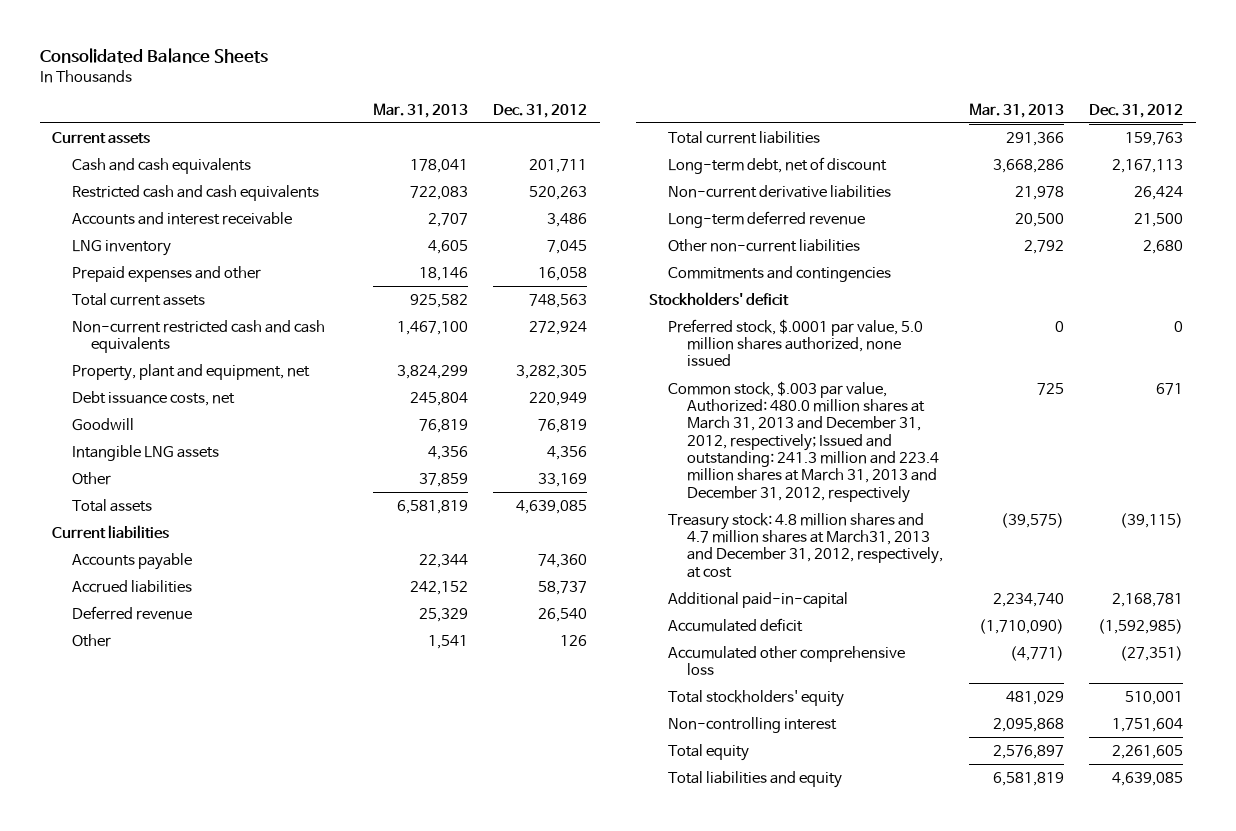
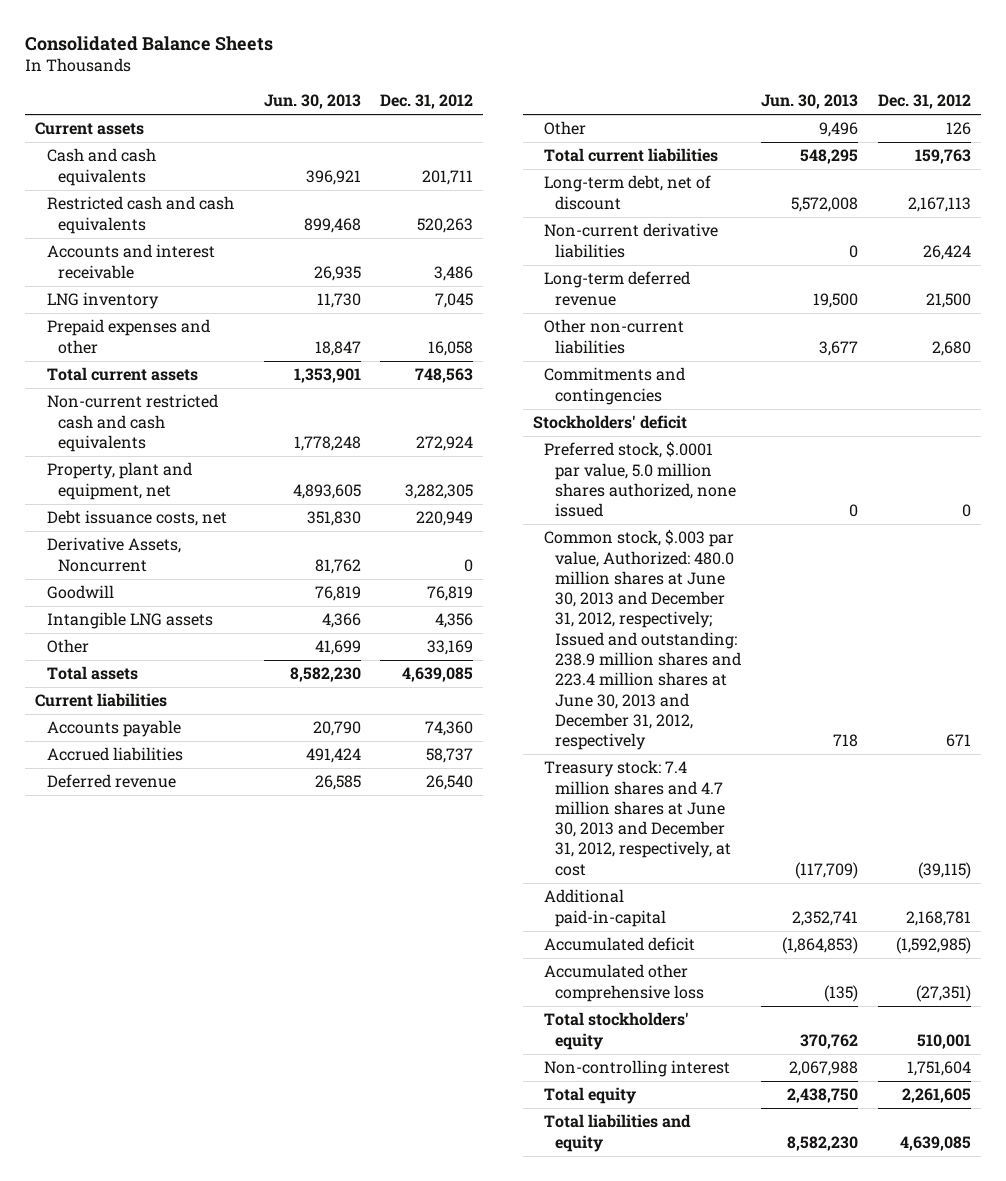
- | Mar. 31, 2013 | Dec. 31, 2012
+ | Jun. 30, 2013 | Dec. 31, 2012
+ Derivative Assets, Noncurrent | 81,762 | 0
- Common stock, $.003 par value, Authorized: 480.0 million shares at March 31, 2013 and December 31, 2012, respectively; Issued and outstanding: 241.3 million and 223.4 million shares at March 31, 2013 and December 31, 2012, respectively | 725 | 671
- Treasury stock: 4.8 million shares and 4.7 million shares at March31, 2013 and December 31, 2012, respectively, at cost | (39,575) | (39,115)
+ Common stock, $.003 par value, Authorized: 480.0 million shares at June 30, 2013 and December 31, 2012, respectively; Issued and outstanding: 238.9 million shares and 223.4 million shares at June 30, 2013 and December 31, 2012, respectively | 718 | 671
+ Treasury stock: 7.4 million shares and 4.7 million shares at June 30, 2013 and December 31, 2012, respectively, at cost | (117,709) | (39,115)

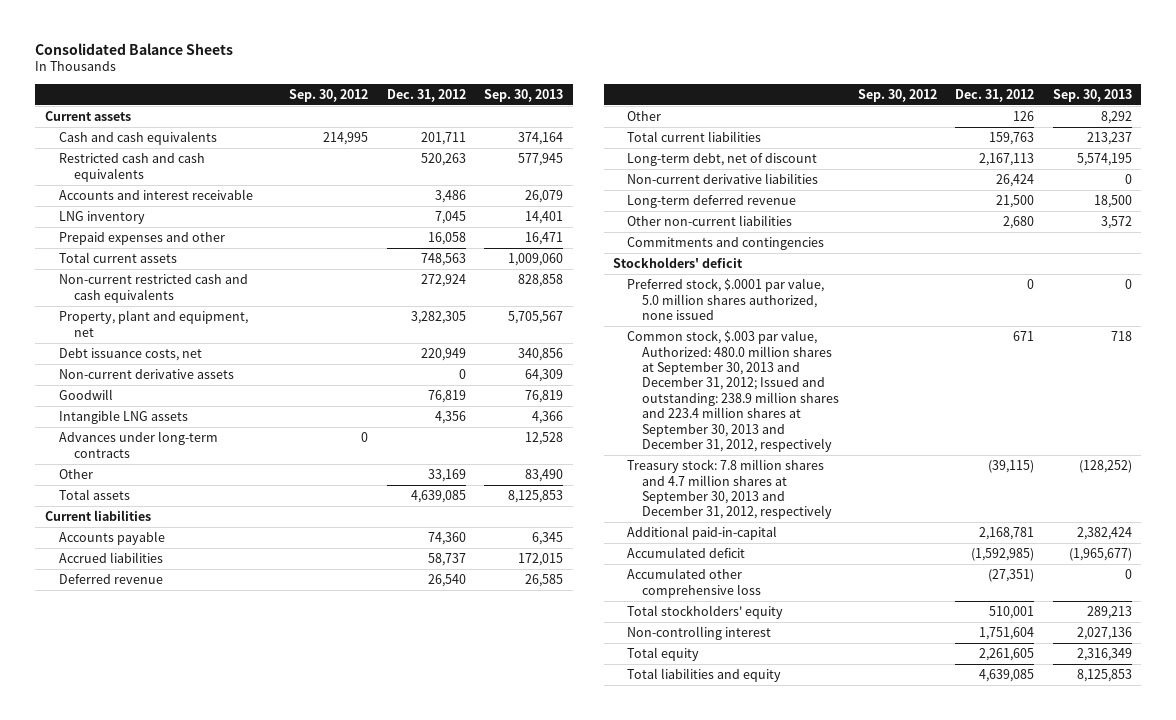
- | Jun. 30, 2013 | Dec. 31, 2012
+ | Sep. 30, 2012 | Dec. 31, 2012 | Sep. 30, 2013
- Derivative Assets, Noncurrent | 81,762 | 0
+ Non-current derivative assets | | 0 | 64,309
+ Advances under long-term contracts | 0 | | 12,528
- Common stock, $.003 par value, Authorized: 480.0 million shares at June 30, 2013 and December 31, 2012, respectively; Issued and outstanding: 238.9 million shares and 223.4 million shares at June 30, 2013 and December 31, 2012, respectively | 718 | 671
- Treasury stock: 7.4 million shares and 4.7 million shares at June 30, 2013 and December 31, 2012, respectively, at cost | (117,709) | (39,115)
+ Common stock, $.003 par value, Authorized: 480.0 million shares at September 30, 2013 and December 31, 2012; Issued and outstanding: 238.9 million shares and 223.4 million shares at September 30, 2013 and December 31, 2012, respectively | | 671 | 718
+ Treasury stock: 7.8 million shares and 4.7 million shares at September 30, 2013 and December 31, 2012, respectively | | (39,115) | (128,252)

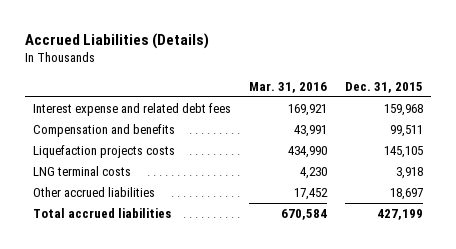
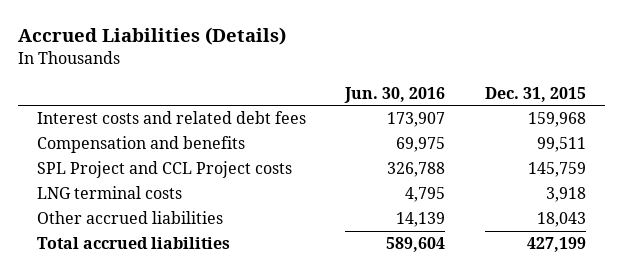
- | Mar. 31, 2016 | Dec. 31, 2015
+ | Jun. 30, 2016 | Dec. 31, 2015
- Interest expense and related debt fees | 169,921 | 159,968
+ Interest costs and related debt fees | 173,907 | 159,968
- Liquefaction projects costs | 434,990 | 145,105
+ SPL Project and CCL Project costs | 326,788 | 145,759
- Other accrued liabilities | 17,452 | 18,697
+ Other accrued liabilities | 14,139 | 18,043

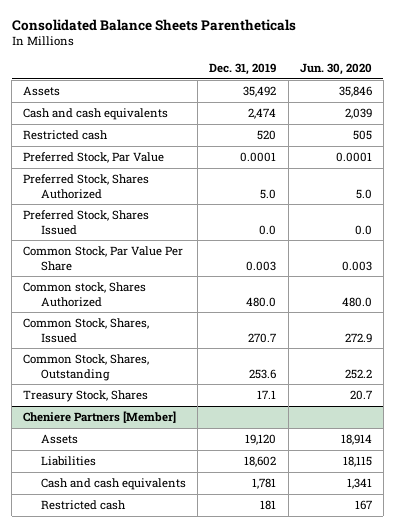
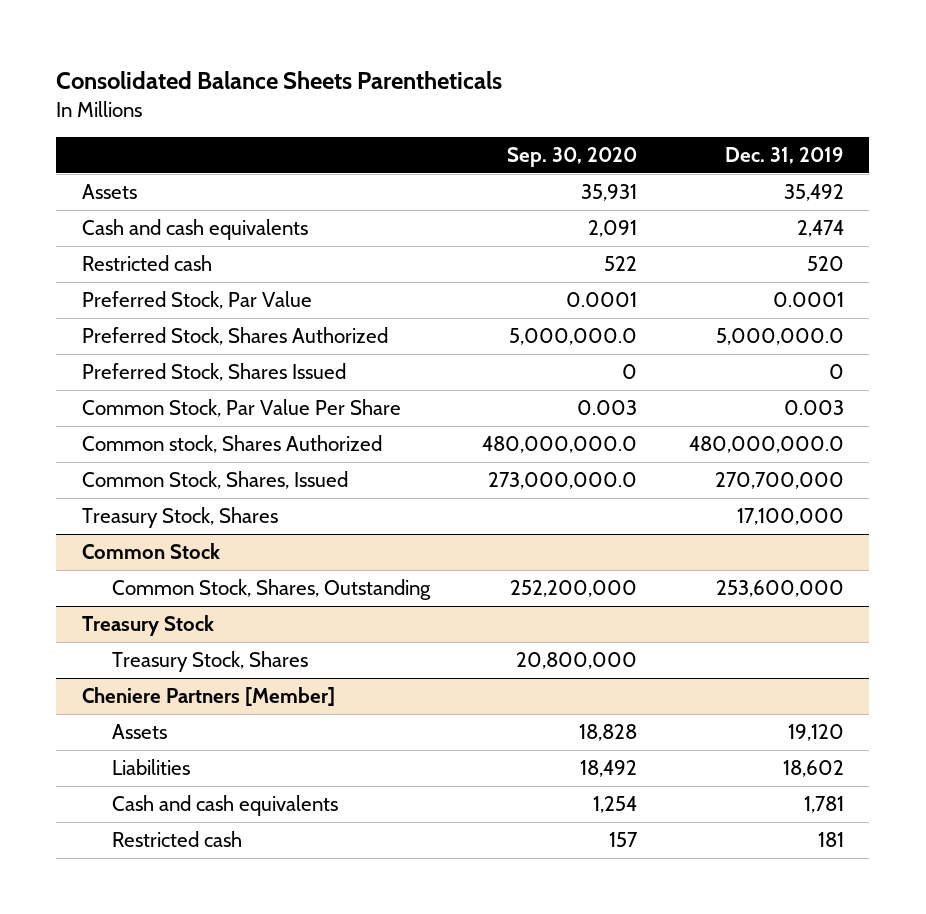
- | Dec. 31, 2019 | Jun. 30, 2020
+ | Sep. 30, 2020 | Dec. 31, 2019
- Preferred Stock, Shares Authorized | 5.0 | 5.0
- Preferred Stock, Shares Issued | 0.0 | 0.0
+ Preferred Stock, Shares Authorized | 5,000,000.0 | 5,000,000.0
+ Preferred Stock, Shares Issued | 0 | 0
- Common stock, Shares Authorized | 480.0 | 480.0
- Common Stock, Shares, Issued | 270.7 | 272.9
- Common Stock, Shares, Outstanding | 253.6 | 252.2
- Treasury Stock, Shares | 17.1 | 20.7
+ Common stock, Shares Authorized | 480,000,000.0 | 480,000,000.0
+ Common Stock, Shares, Issued | 273,000,000.0 | 270,700,000
+ Treasury Stock, Shares | | 17,100,000
+ Common Stock
+ Common Stock, Shares, Outstanding | 252,200,000 | 253,600,000
+ Treasury Stock
+ Treasury Stock, Shares | 20,800,000 |

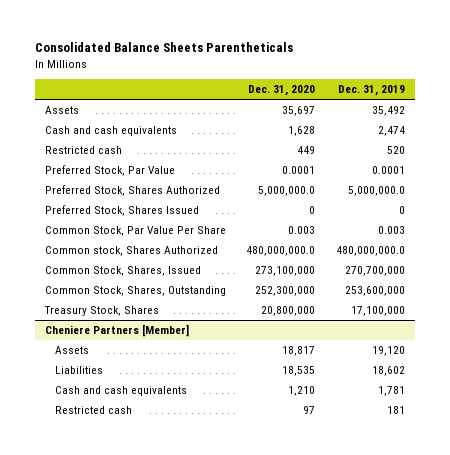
- | Sep. 30, 2020 | Dec. 31, 2019
+ | Dec. 31, 2020 | Dec. 31, 2019
- Common Stock
- Treasury Stock
- Treasury Stock, Shares | 20,800,000 |
moved down: Treasury Stock, Shares | 20,800,000 | 17,100,000

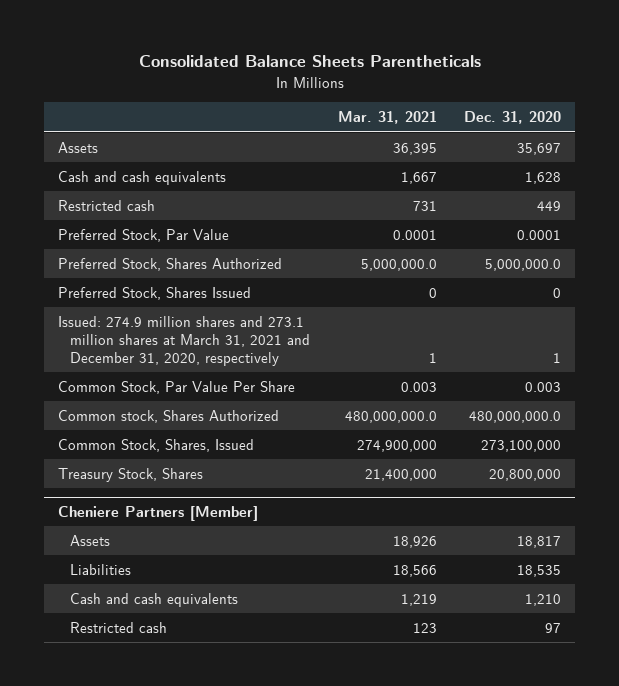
- | Dec. 31, 2020 | Dec. 31, 2019
+ | Mar. 31, 2021 | Dec. 31, 2020
+ Issued: 274.9 million shares and 273.1 million shares at March 31, 2021 and December 31, 2020, respectively | 1 | 1
- Common Stock, Shares, Outstanding | 252,300,000 | 253,600,000

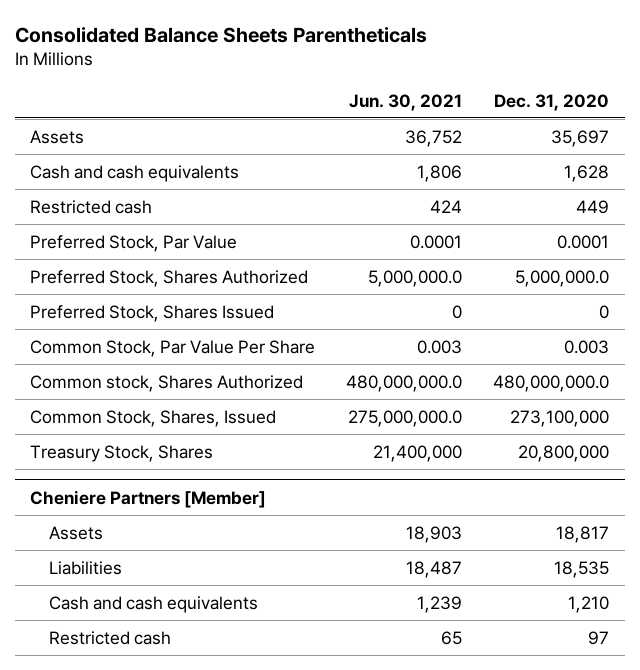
- | Mar. 31, 2021 | Dec. 31, 2020
+ | Jun. 30, 2021 | Dec. 31, 2020
- Issued: 274.9 million shares and 273.1 million shares at March 31, 2021 and December 31, 2020, respectively | 1 | 1

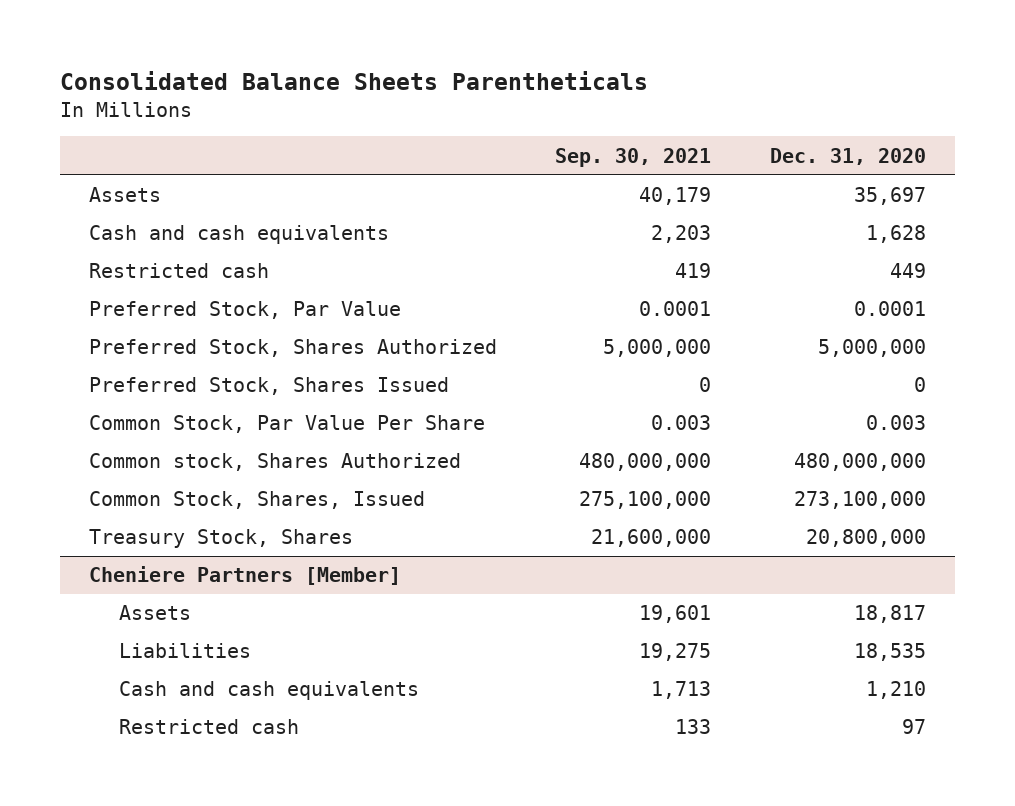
- | Jun. 30, 2021 | Dec. 31, 2020
+ | Sep. 30, 2021 | Dec. 31, 2020
- Preferred Stock, Shares Authorized | 5,000,000.0 | 5,000,000.0
+ Preferred Stock, Shares Authorized | 5,000,000 | 5,000,000
- Common stock, Shares Authorized | 480,000,000.0 | 480,000,000.0
+ Common stock, Shares Authorized | 480,000,000 | 480,000,000

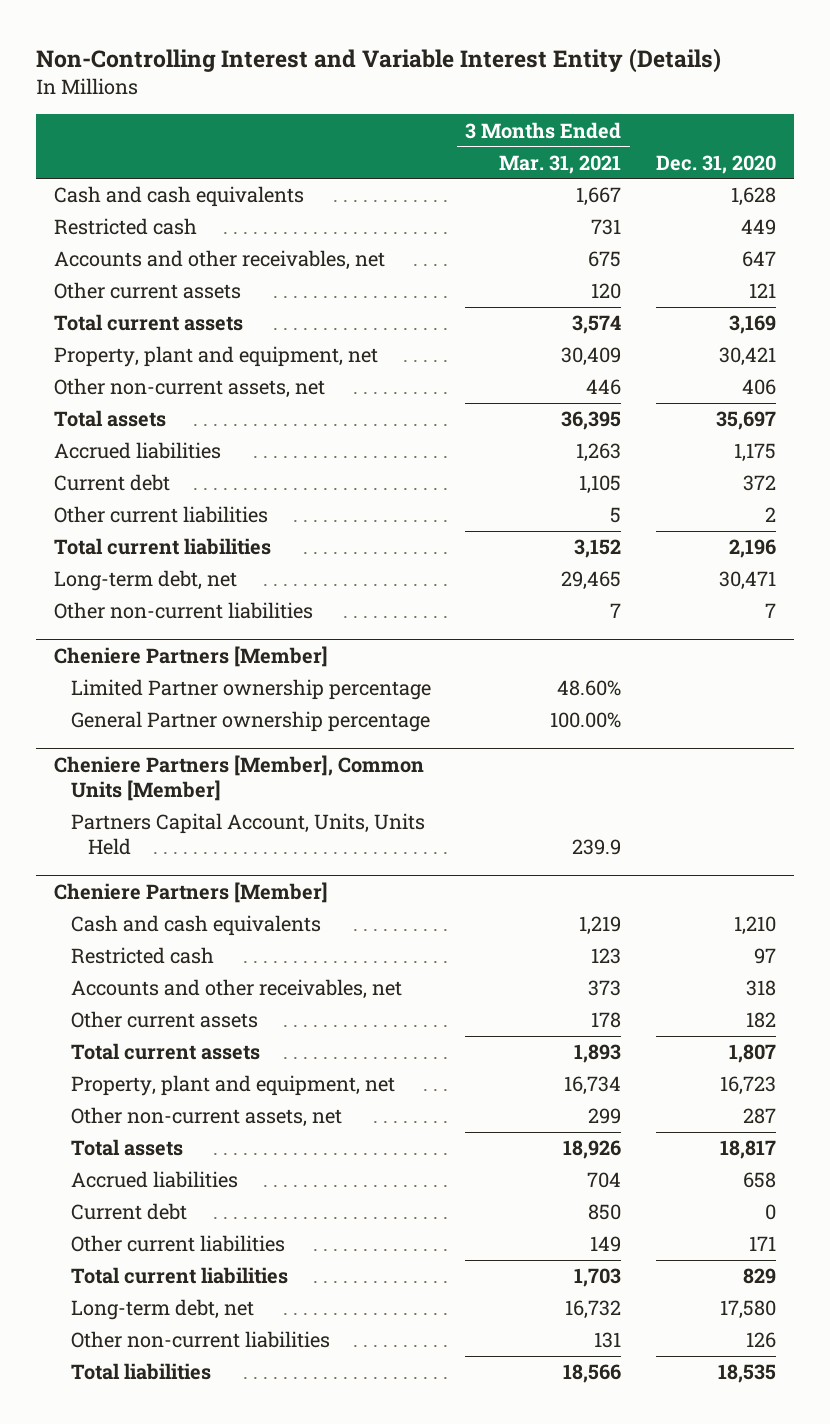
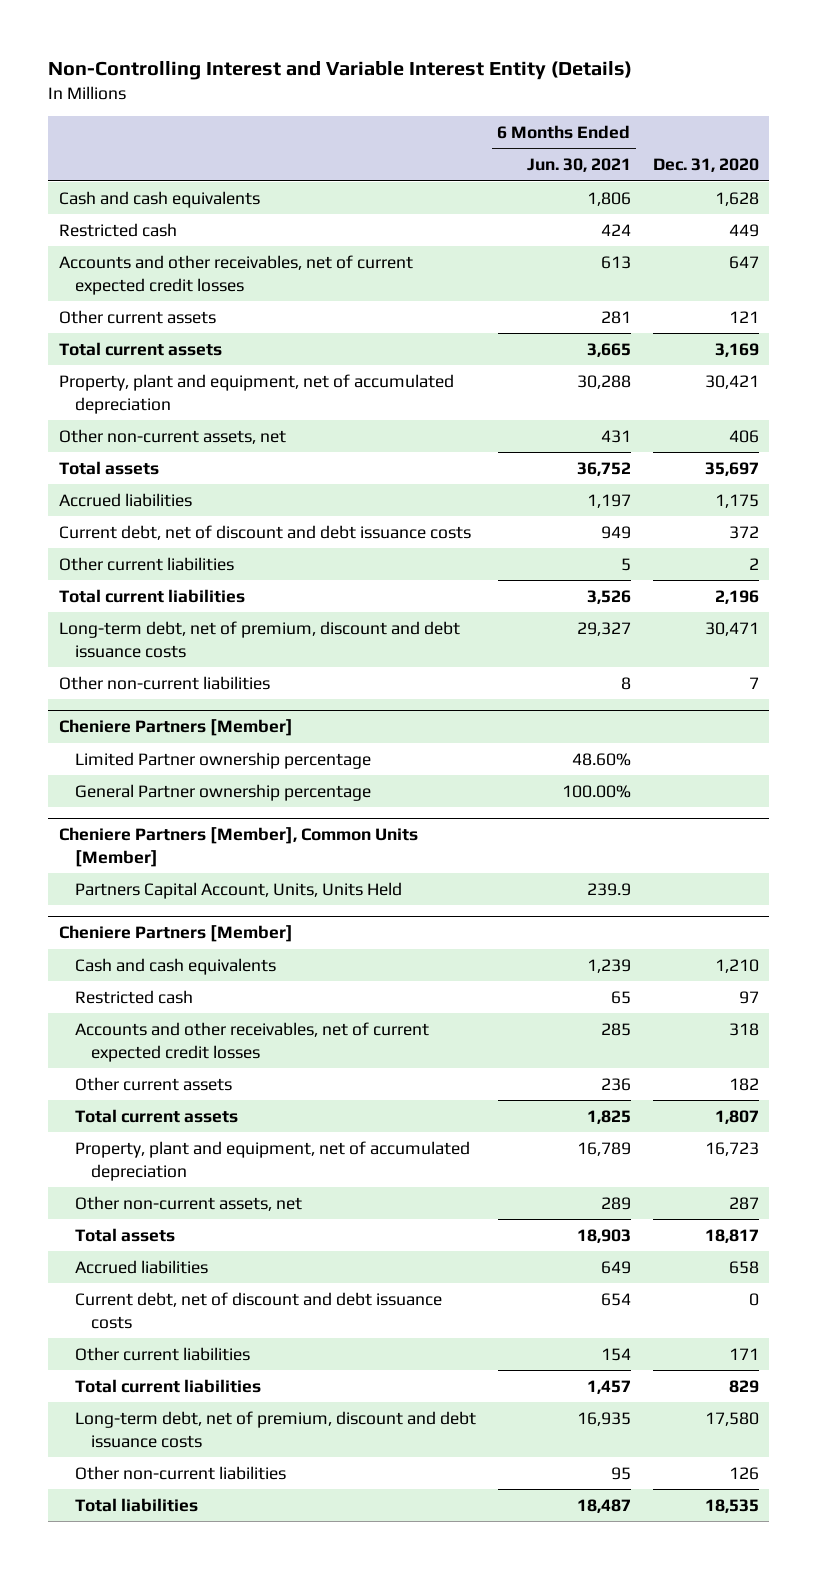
- | 3 Months Ended Mar. 31, 2021 | Dec. 31, 2020
+ | 6 Months Ended Jun. 30, 2021 | Dec. 31, 2020
- Accounts and other receivables, net | 675 | 647
+ Accounts and other receivables, net of current expected credit losses | 613 | 647
- Property, plant and equipment, net | 30,409 | 30,421
+ Property, plant and equipment, net of accumulated depreciation | 30,288 | 30,421
- Current debt | 1,105 | 372
+ Current debt, net of discount and debt issuance costs | 949 | 372
- Long-term debt, net | 29,465 | 30,471
+ Long-term debt, net of premium, discount and debt issuance costs | 29,327 | 30,471
@ Cheniere Partners [Member]
- Accounts and other receivables, net | 373 | 318
+ Accounts and other receivables, net of current expected credit losses | 285 | 318
- Property, plant and equipment, net | 16,734 | 16,723
+ Property, plant and equipment, net of accumulated depreciation | 16,789 | 16,723
- Current debt | 850 | 0
+ Current debt, net of discount and debt issuance costs | 654 | 0
- Long-term debt, net | 16,732 | 17,580
+ Long-term debt, net of premium, discount and debt issuance costs | 16,935 | 17,580

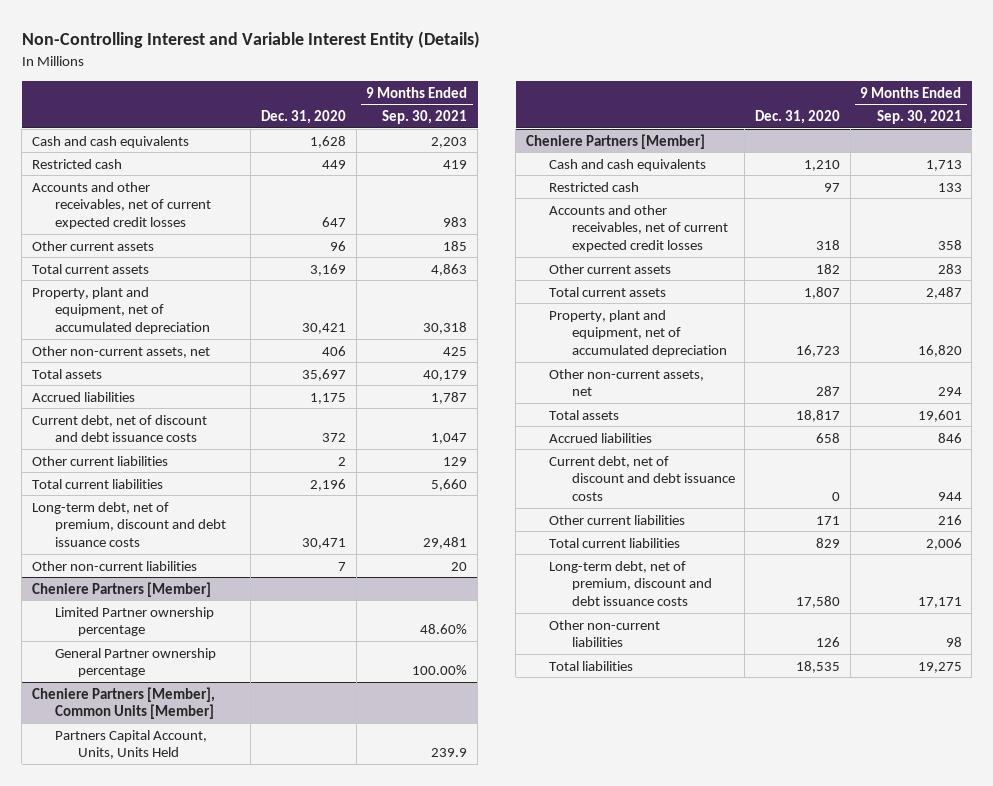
- | 6 Months Ended Jun. 30, 2021 | Dec. 31, 2020
+ | Dec. 31, 2020 | 9 Months Ended Sep. 30, 2021
- Other current assets | 281 | 121
+ Other current assets | 96 | 185

